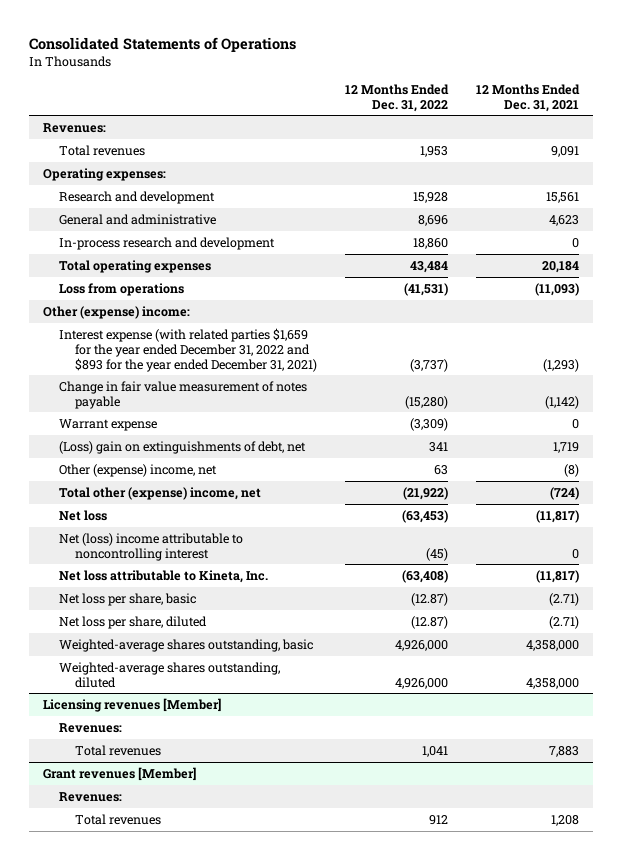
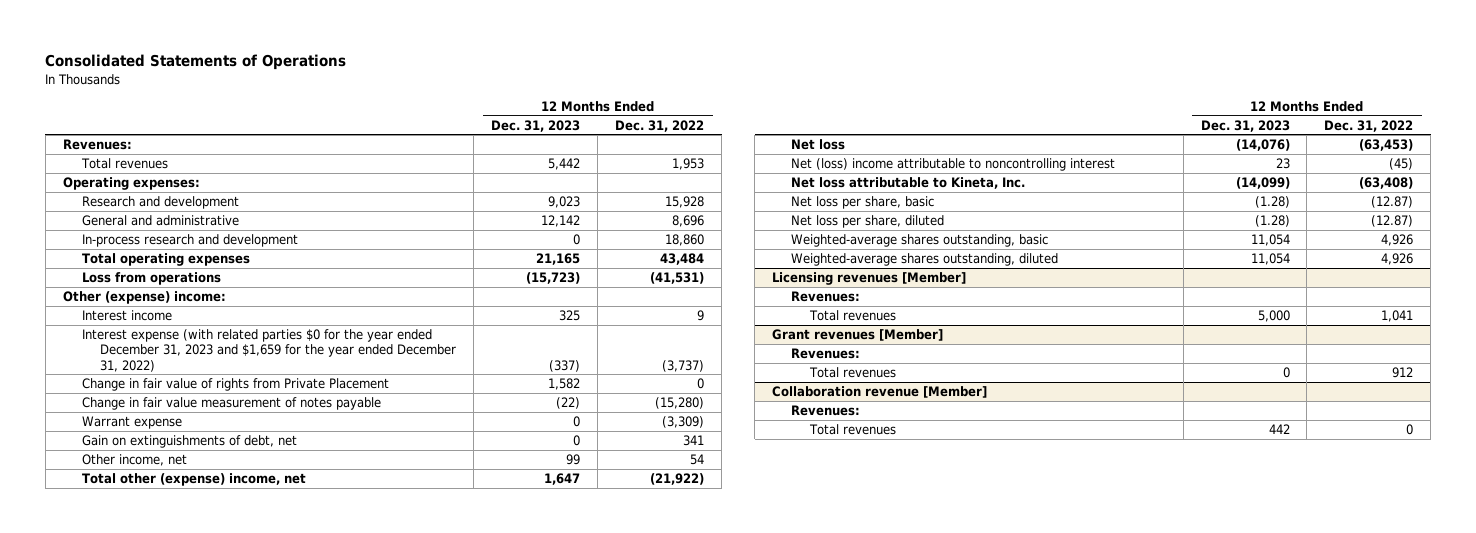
- | 12 Months Ended Dec. 31, 2022 | 12 Months Ended Dec. 31, 2021
+ | 12 Months Ended Dec. 31, 2023 | 12 Months Ended Dec. 31, 2022
- Interest expense (with related parties $1,659 for the year ended December 31, 2022 and $893 for the year ended December 31, 2021) | (3,737) | (1,293)
+ Interest income | 325 | 9
+ Interest expense (with related parties $0 for the year ended December 31, 2023 and $1,659 for the year ended December 31, 2022) | (337) | (3,737)
+ Change in fair value of rights from Private Placement | 1,582 | 0
- (Loss) gain on extinguishments of debt, net | 341 | 1,719
- Other (expense) income, net | 63 | (8)
+ Gain on extinguishments of debt, net | 0 | 341
+ Other income, net | 99 | 54
- Weighted-average shares outstanding, basic | 4,926,000 | 4,358,000
- Weighted-average shares outstanding, diluted | 4,926,000 | 4,358,000
+ Weighted-average shares outstanding, basic | 11,054 | 4,926
+ Weighted-average shares outstanding, diluted | 11,054 | 4,926
+ Collaboration revenue [Member]
+ Revenues:
+ Total revenues | 442 | 0

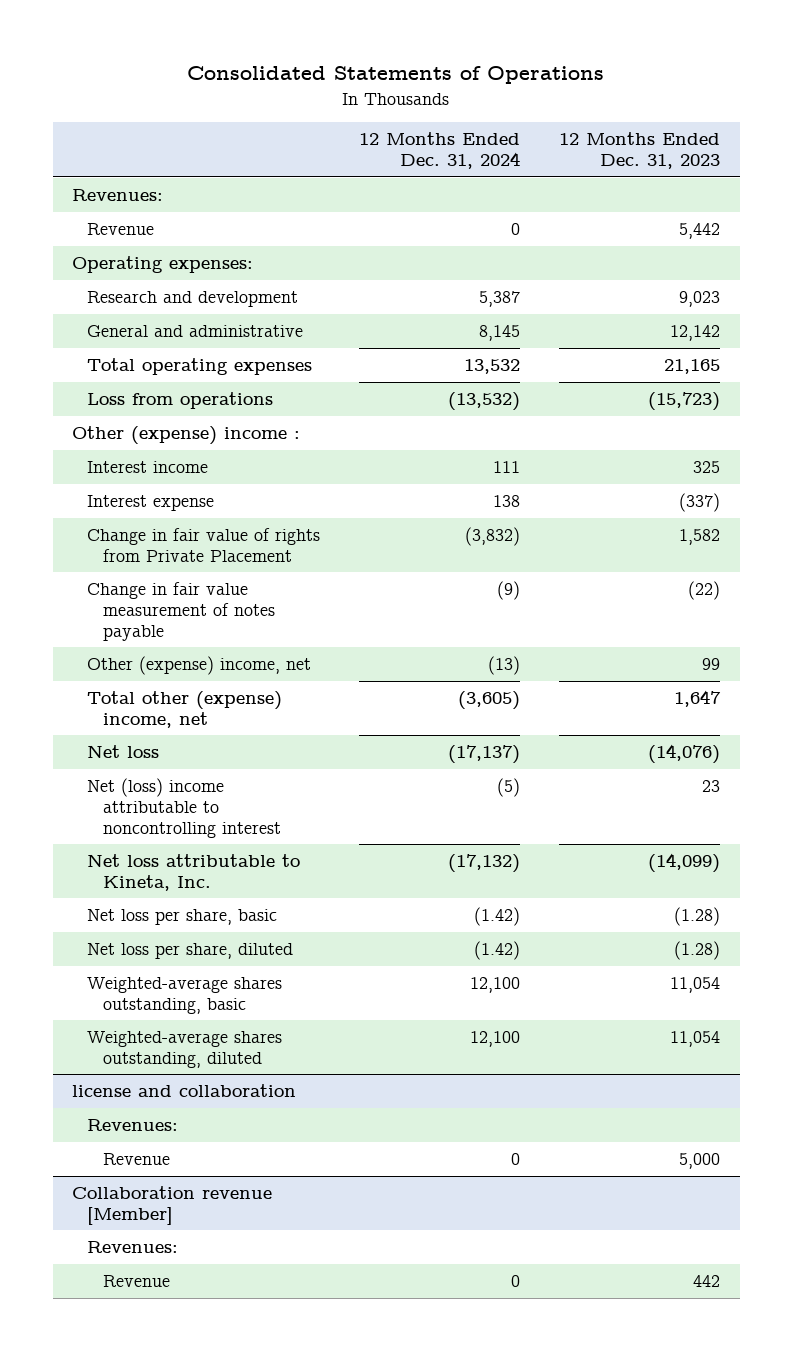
- | 12 Months Ended Dec. 31, 2023 | 12 Months Ended Dec. 31, 2022
+ | 12 Months Ended Dec. 31, 2024 | 12 Months Ended Dec. 31, 2023
- Total revenues | 5,442 | 1,953
+ Revenue | 0 | 5,442
- In-process research and development | 0 | 18,860
- Other (expense) income:
+ Other (expense) income :
- Interest expense (with related parties $0 for the year ended December 31, 2023 and $1,659 for the year ended December 31, 2022) | (337) | (3,737)
+ Interest expense | 138 | (337)
- Warrant expense | 0 | (3,309)
- Gain on extinguishments of debt, net | 0 | 341
- Other income, net | 99 | 54
+ Other (expense) income, net | (13) | 99
- Licensing revenues [Member]
- Revenues:
- Total revenues | 5,000 | 1,041
- Grant revenues [Member]
+ license and collaboration
- Total revenues | 0 | 912
+ Revenue | 0 | 5,000
@ Collaboration revenue [Member]
- Total revenues | 442 | 0
+ Revenue | 0 | 442

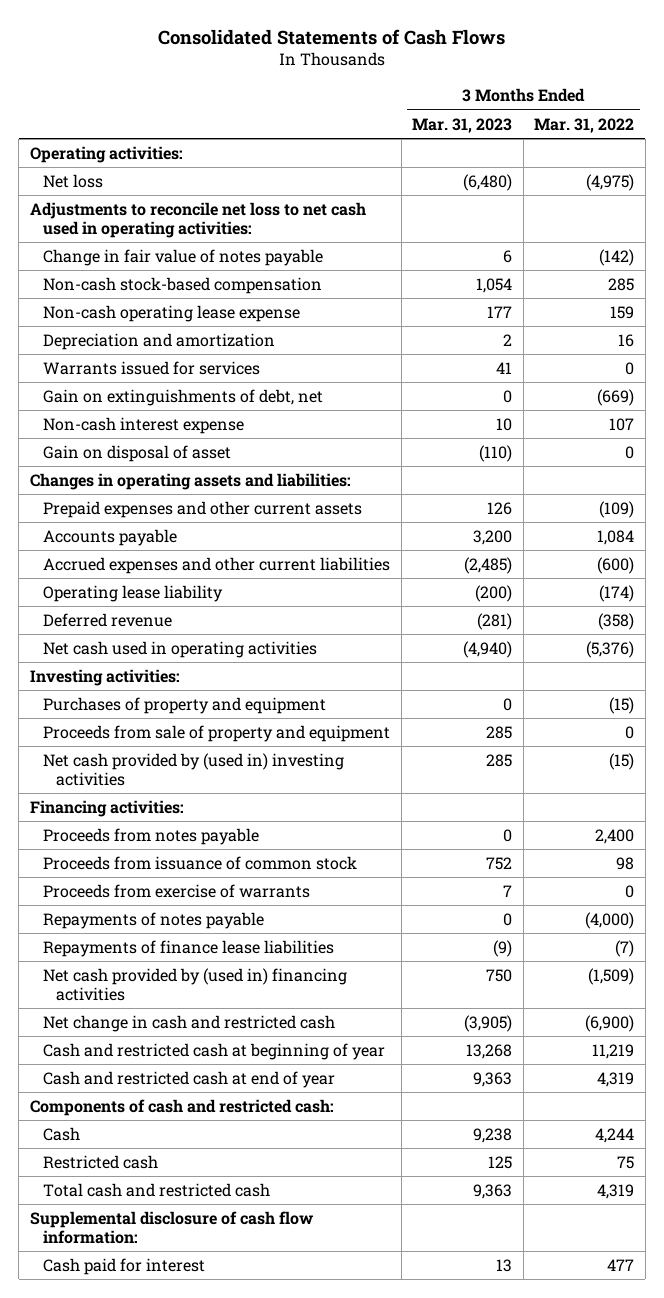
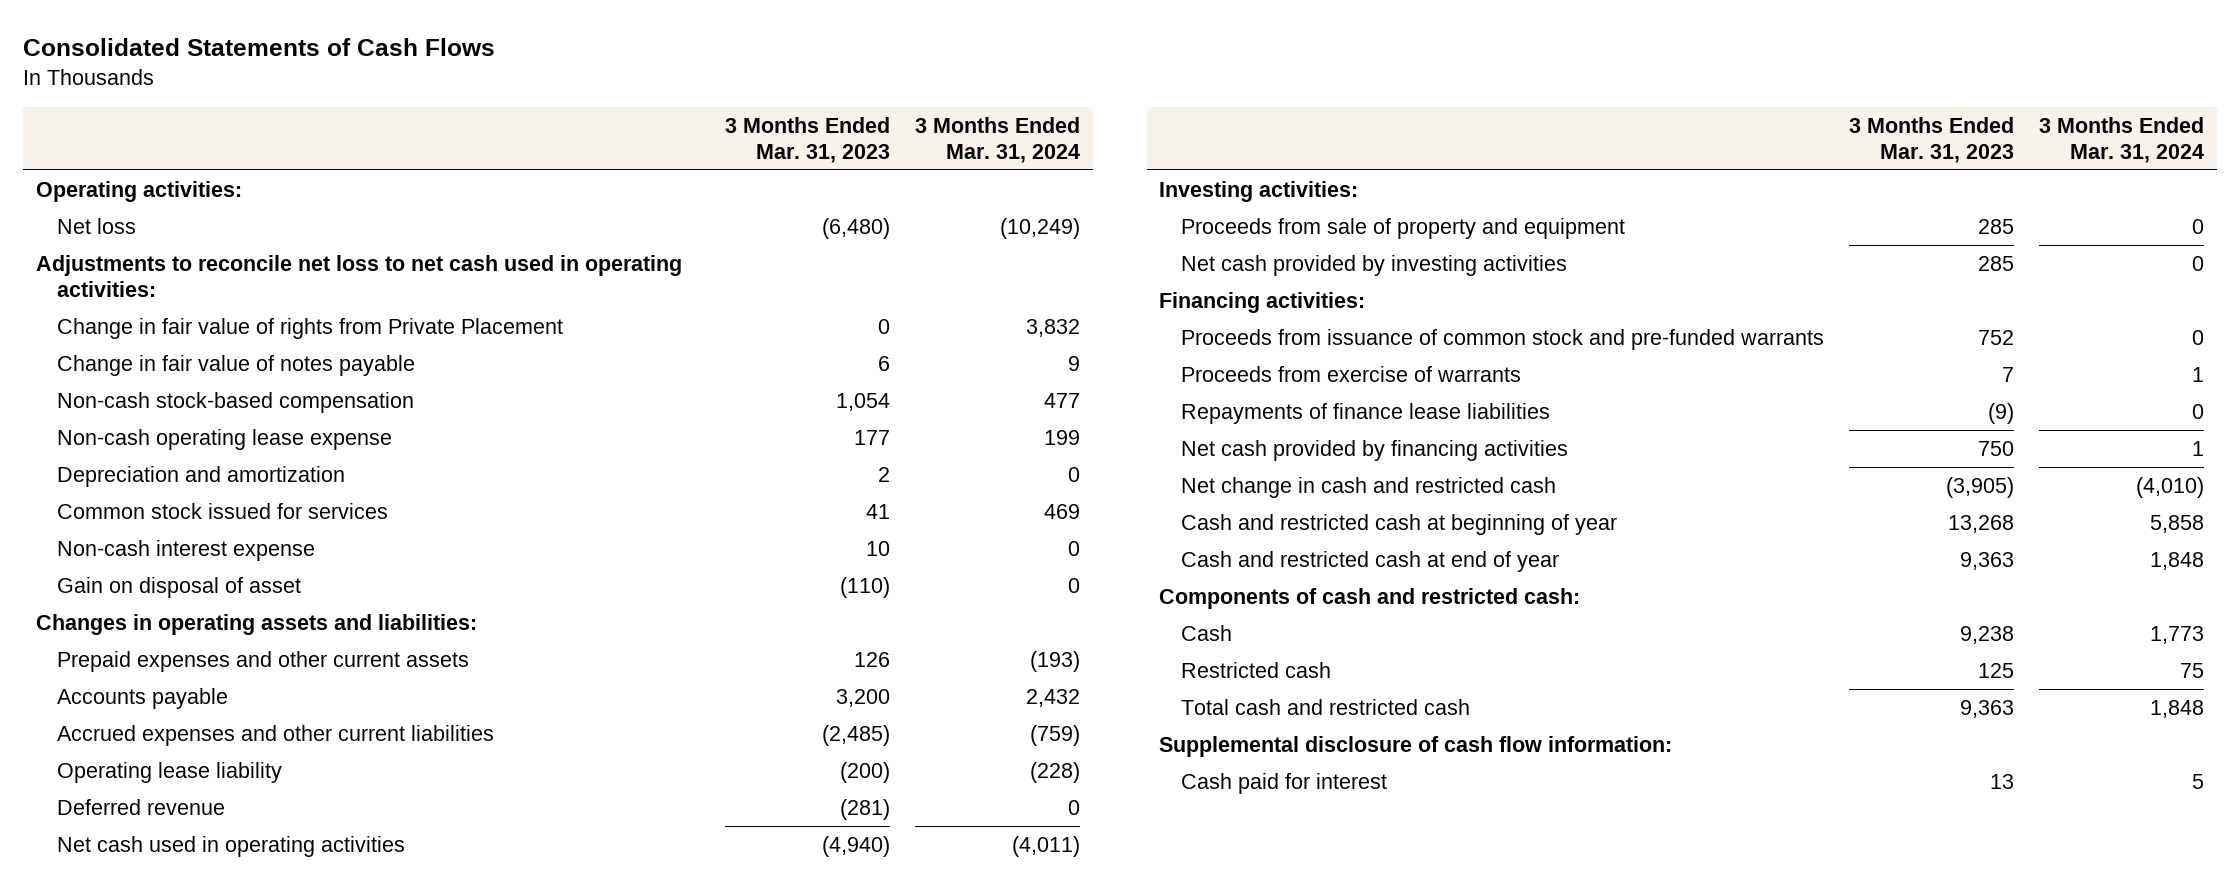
- | 3 Months Ended Mar. 31, 2023 | 3 Months Ended Mar. 31, 2022
+ | 3 Months Ended Mar. 31, 2023 | 3 Months Ended Mar. 31, 2024
+ Change in fair value of rights from Private Placement | 0 | 3,832
- Warrants issued for services | 41 | 0
- Gain on extinguishments of debt, net | 0 | (669)
+ Common stock issued for services | 41 | 469
- Purchases of property and equipment | 0 | (15)
- Net cash provided by (used in) investing activities | 285 | (15)
+ Net cash provided by investing activities | 285 | 0
- Proceeds from notes payable | 0 | 2,400
- Proceeds from issuance of common stock | 752 | 98
+ Proceeds from issuance of common stock and pre-funded warrants | 752 | 0
- Repayments of notes payable | 0 | (4,000)
- Net cash provided by (used in) financing activities | 750 | (1,509)
+ Net cash provided by financing activities | 750 | 1

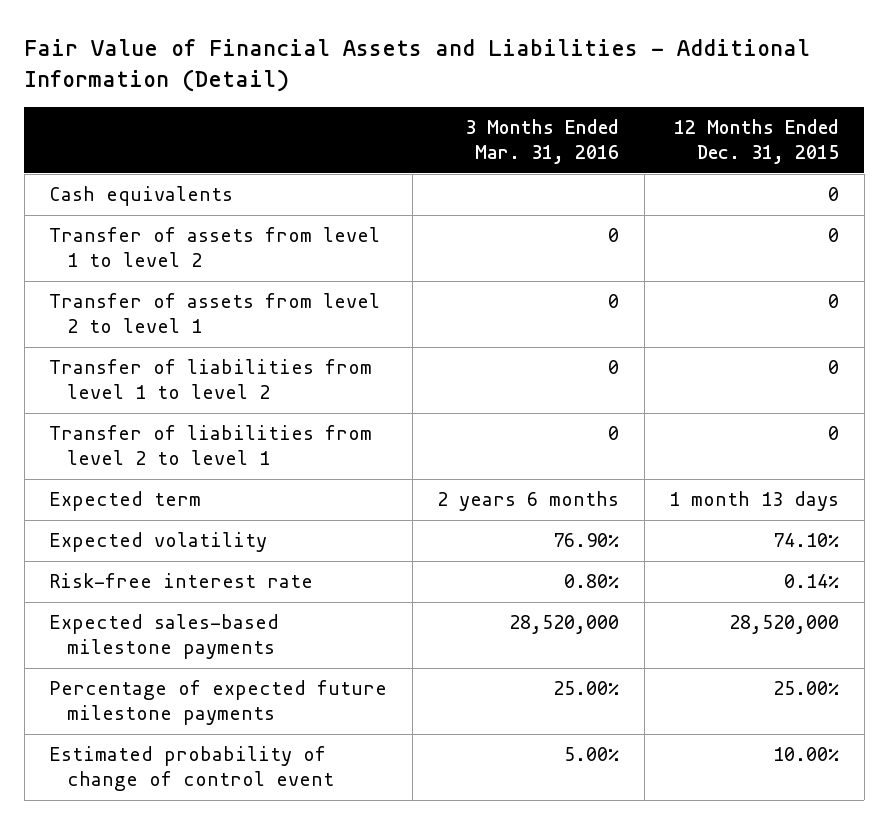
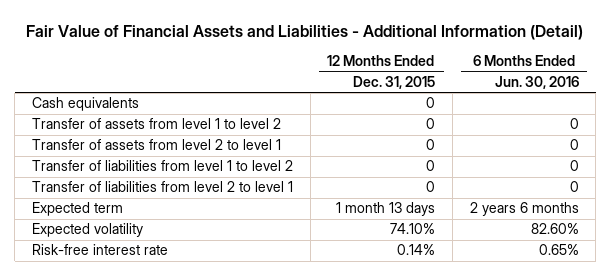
- | 3 Months Ended Mar. 31, 2016 | 12 Months Ended Dec. 31, 2015
+ | 12 Months Ended Dec. 31, 2015 | 6 Months Ended Jun. 30, 2016
- Expected sales-based milestone payments | 28,520,000 | 28,520,000
- Percentage of expected future milestone payments | 25.00% | 25.00%
- Estimated probability of change of control event | 5.00% | 10.00%

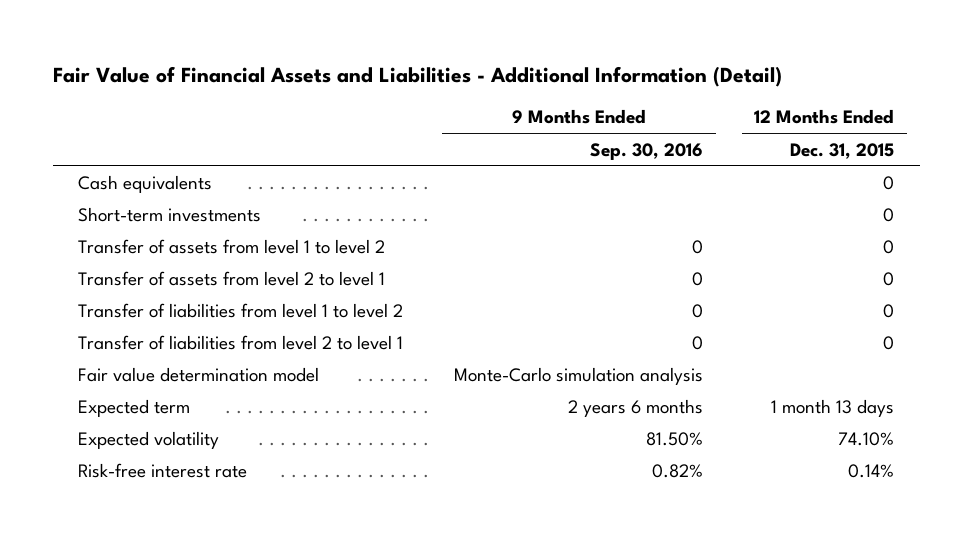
- | 12 Months Ended Dec. 31, 2015 | 6 Months Ended Jun. 30, 2016
+ | 9 Months Ended Sep. 30, 2016 | 12 Months Ended Dec. 31, 2015
+ Short-term investments | | 0
+ Fair value determination model | Monte-Carlo simulation analysis |

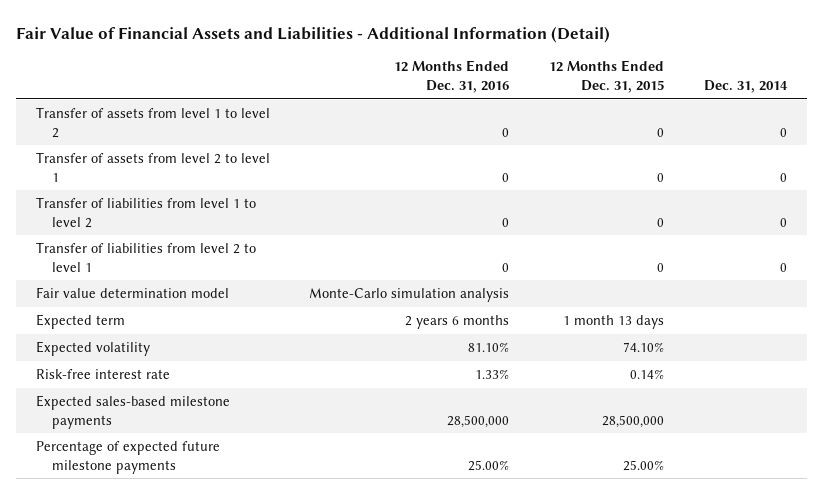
- | 9 Months Ended Sep. 30, 2016 | 12 Months Ended Dec. 31, 2015
+ | 12 Months Ended Dec. 31, 2016 | 12 Months Ended Dec. 31, 2015 | Dec. 31, 2014
- Cash equivalents | | 0
- Short-term investments | | 0
+ Expected sales-based milestone payments | 28,500,000 | 28,500,000 |
+ Percentage of expected future milestone payments | 25.00% | 25.00% |

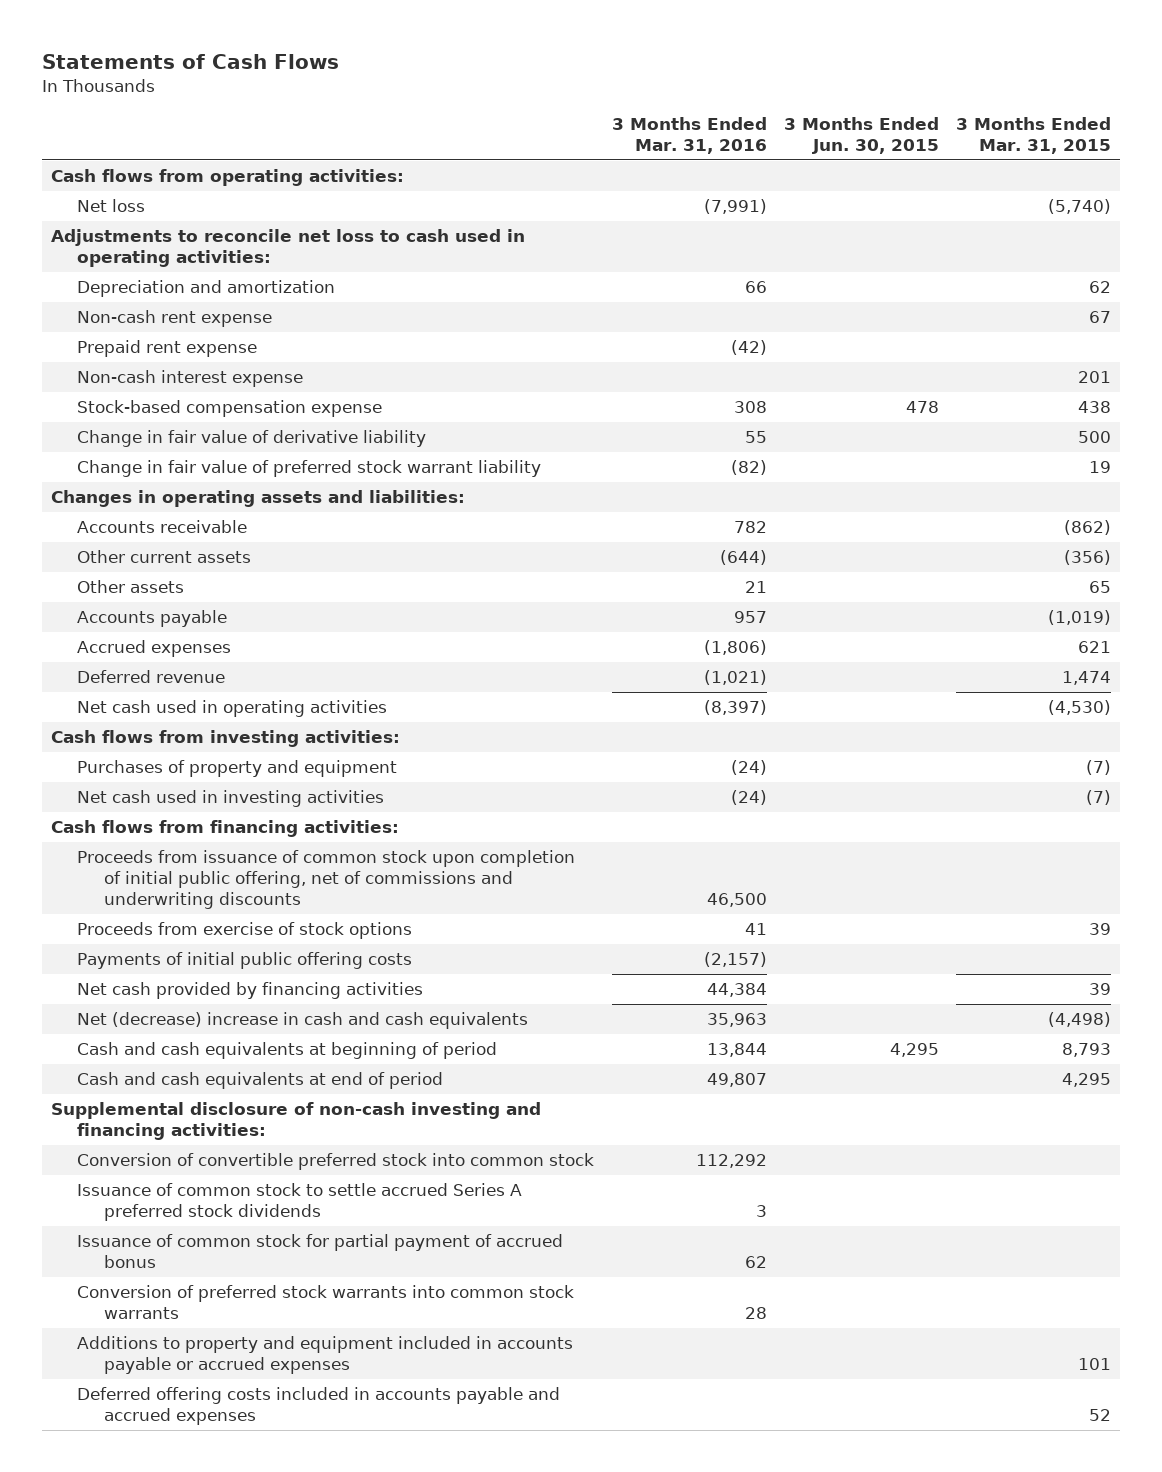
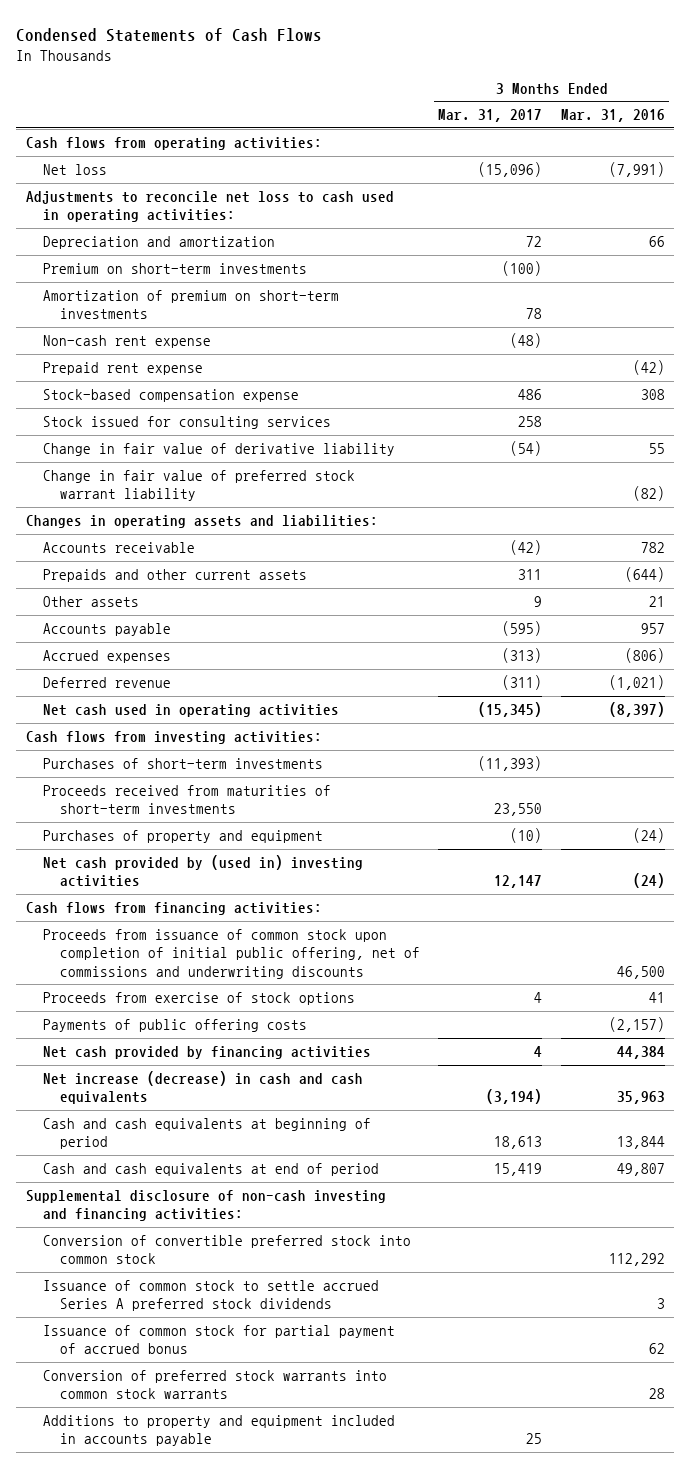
- Statements of Cash Flows
+ Condensed Statements of Cash Flows
- | 3 Months Ended Mar. 31, 2016 | 3 Months Ended Jun. 30, 2015 | 3 Months Ended Mar. 31, 2015
+ | 3 Months Ended Mar. 31, 2017 | 3 Months Ended Mar. 31, 2016
+ Premium on short-term investments | (100) |
+ Amortization of premium on short-term investments | 78 |
- Non-cash interest expense | | | 201
+ Stock issued for consulting services | 258 |
- Other current assets | (644) | | (356)
+ Prepaids and other current assets | 311 | (644)
- Accrued expenses | (1,806) | | 621
+ Accrued expenses | (313) | (806)
+ Purchases of short-term investments | (11,393) |
+ Proceeds received from maturities of short-term investments | 23,550 |
- Net cash used in investing activities | (24) | | (7)
+ Net cash provided by (used in) investing activities | 12,147 | (24)
- Payments of initial public offering costs | (2,157) | |
+ Payments of public offering costs | | (2,157)
- Net (decrease) increase in cash and cash equivalents | 35,963 | | (4,498)
+ Net increase (decrease) in cash and cash equivalents | (3,194) | 35,963
- Additions to property and equipment included in accounts payable or accrued expenses | | | 101
- Deferred offering costs included in accounts payable and accrued expenses | | | 52
+ Additions to property and equipment included in accounts payable | 25 |

